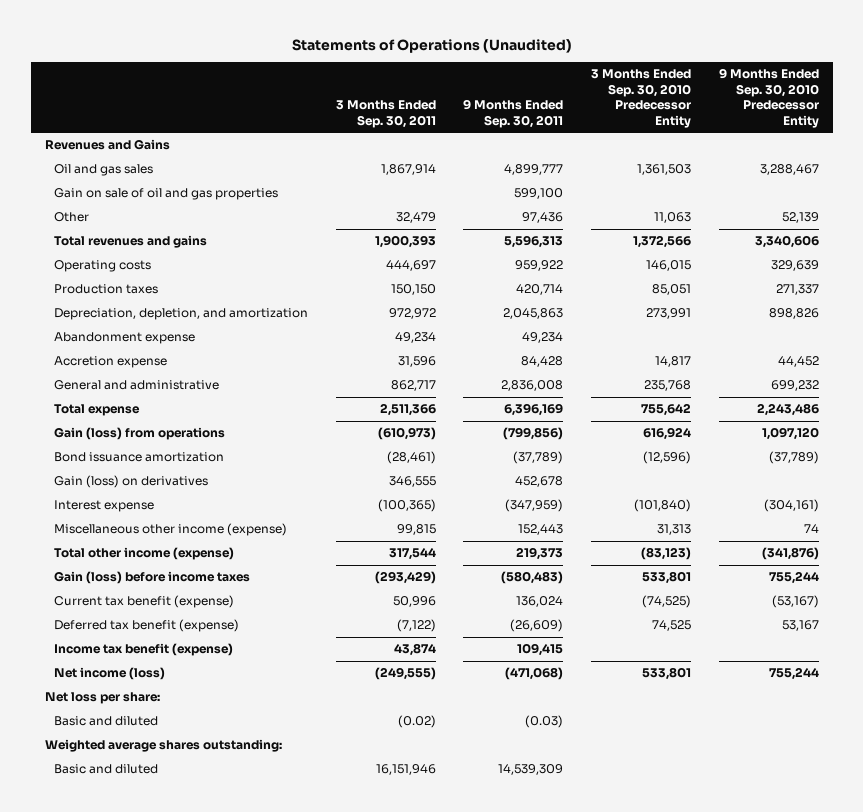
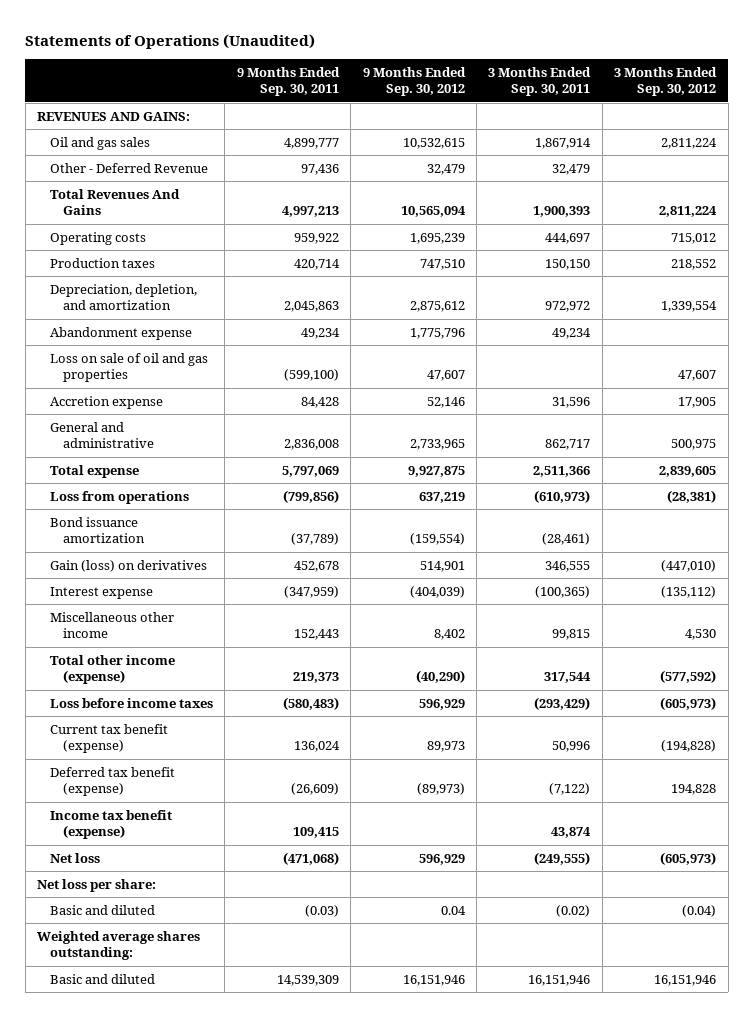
- | 3 Months Ended Sep. 30, 2011 | 9 Months Ended Sep. 30, 2011 | 3 Months Ended Sep. 30, 2010 Predecessor Entity | 9 Months Ended Sep. 30, 2010 Predecessor Entity
+ | 9 Months Ended Sep. 30, 2011 | 9 Months Ended Sep. 30, 2012 | 3 Months Ended Sep. 30, 2011 | 3 Months Ended Sep. 30, 2012
- Revenues and Gains
+ REVENUES AND GAINS:
- Gain on sale of oil and gas properties | | 599,100 | |
- Other | 32,479 | 97,436 | 11,063 | 52,139
- Total revenues and gains | 1,900,393 | 5,596,313 | 1,372,566 | 3,340,606
+ Other - Deferred Revenue | 97,436 | 32,479 | 32,479 |
+ Total Revenues And Gains | 4,997,213 | 10,565,094 | 1,900,393 | 2,811,224
+ Loss on sale of oil and gas properties | (599,100) | 47,607 | | 47,607
- Total expense | 2,511,366 | 6,396,169 | 755,642 | 2,243,486
- Gain (loss) from operations | (610,973) | (799,856) | 616,924 | 1,097,120
+ Total expense | 5,797,069 | 9,927,875 | 2,511,366 | 2,839,605
+ Loss from operations | (799,856) | 637,219 | (610,973) | (28,381)
- Miscellaneous other income (expense) | 99,815 | 152,443 | 31,313 | 74
+ Miscellaneous other income | 152,443 | 8,402 | 99,815 | 4,530
- Gain (loss) before income taxes | (293,429) | (580,483) | 533,801 | 755,244
+ Loss before income taxes | (580,483) | 596,929 | (293,429) | (605,973)
- Net income (loss) | (249,555) | (471,068) | 533,801 | 755,244
+ Net loss | (471,068) | 596,929 | (249,555) | (605,973)

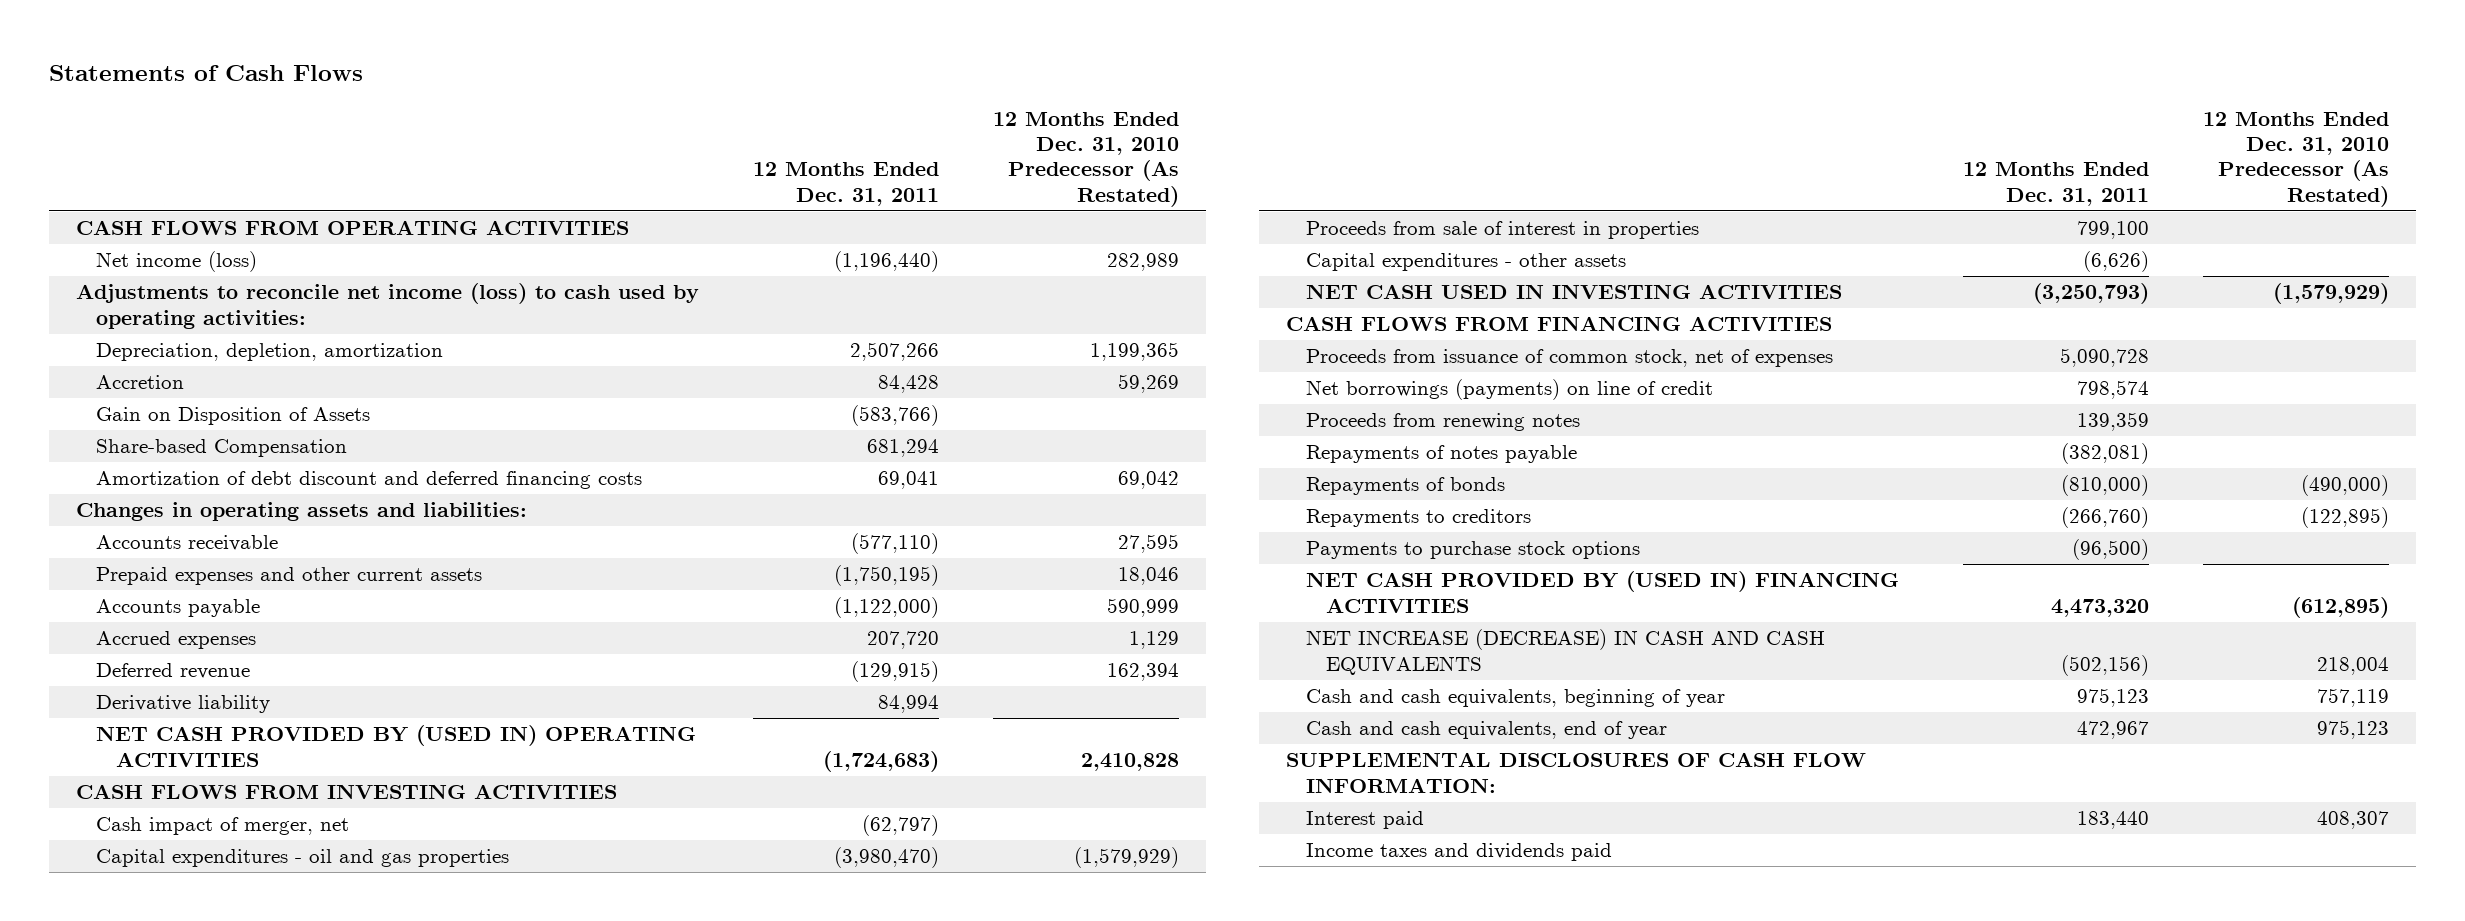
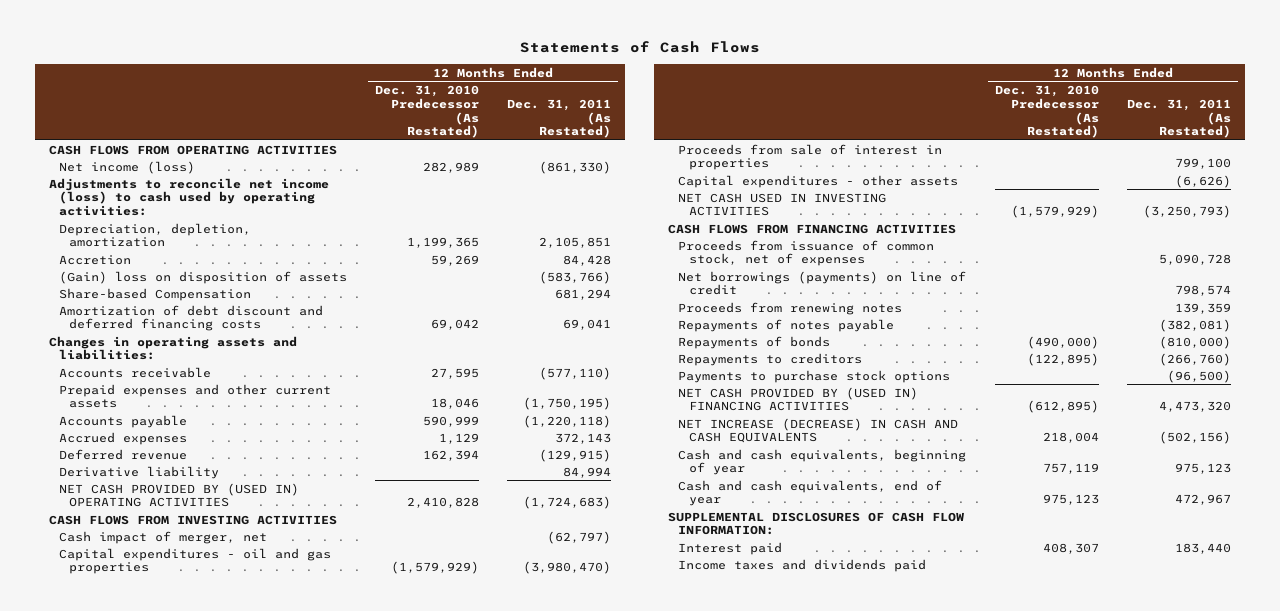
- | 12 Months Ended Dec. 31, 2011 | 12 Months Ended Dec. 31, 2010 Predecessor (As Restated)
+ | 12 Months Ended Dec. 31, 2010 Predecessor (As Restated) | 12 Months Ended Dec. 31, 2011 (As Restated)
- Gain on Disposition of Assets | (583,766) |
+ (Gain) loss on disposition of assets | | (583,766)

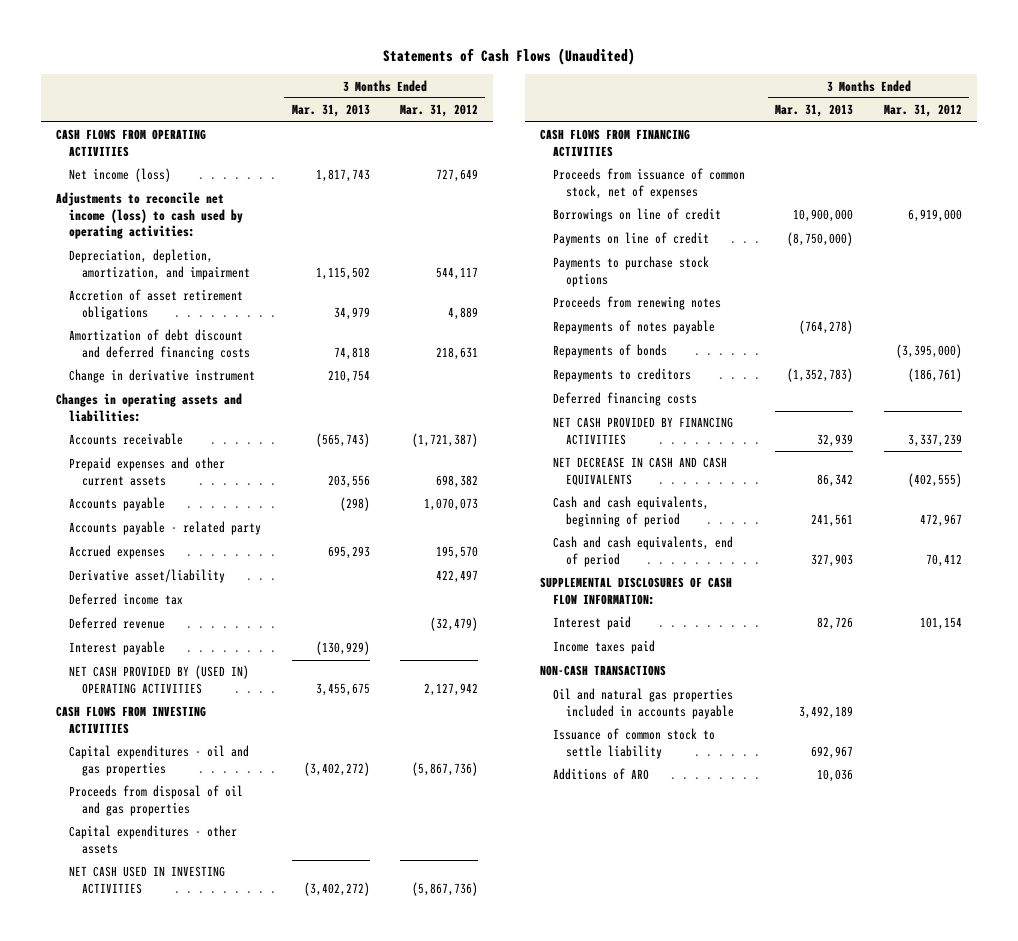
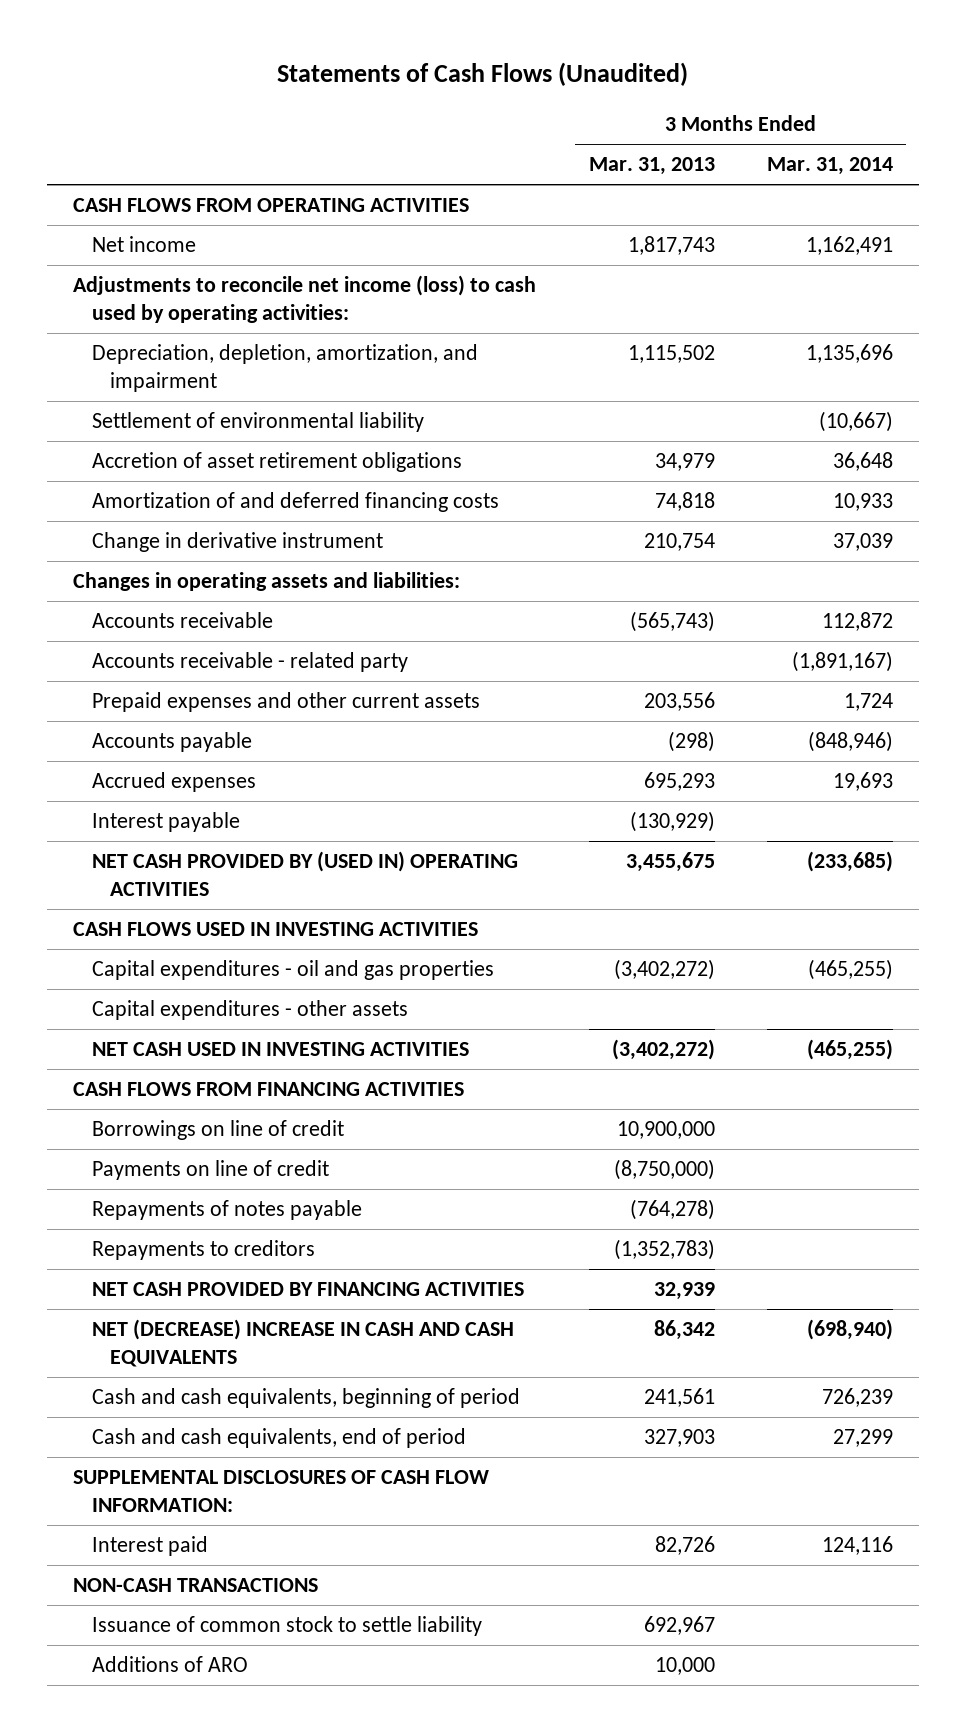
- | 3 Months Ended Mar. 31, 2013 | 3 Months Ended Mar. 31, 2012
+ | 3 Months Ended Mar. 31, 2013 | 3 Months Ended Mar. 31, 2014
- Net income (loss) | 1,817,743 | 727,649
+ Net income | 1,817,743 | 1,162,491
+ Settlement of environmental liability | | (10,667)
- Amortization of debt discount and deferred financing costs | 74,818 | 218,631
+ Amortization of and deferred financing costs | 74,818 | 10,933
+ Accounts receivable - related party | | (1,891,167)
- Accounts payable - related party
- Derivative asset/liability | | 422,497
- Deferred income tax
- Deferred revenue | | (32,479)
- CASH FLOWS FROM INVESTING ACTIVITIES
+ CASH FLOWS USED IN INVESTING ACTIVITIES
- Proceeds from disposal of oil and gas properties
- Proceeds from issuance of common stock, net of expenses
- Payments to purchase stock options
- Proceeds from renewing notes
- Repayments of bonds | | (3,395,000)
- Deferred financing costs
- NET DECREASE IN CASH AND CASH EQUIVALENTS | 86,342 | (402,555)
+ NET (DECREASE) INCREASE IN CASH AND CASH EQUIVALENTS | 86,342 | (698,940)
- Income taxes paid
- Oil and natural gas properties included in accounts payable | 3,492,189 |
- Additions of ARO | 10,036 |
+ Additions of ARO | 10,000 |

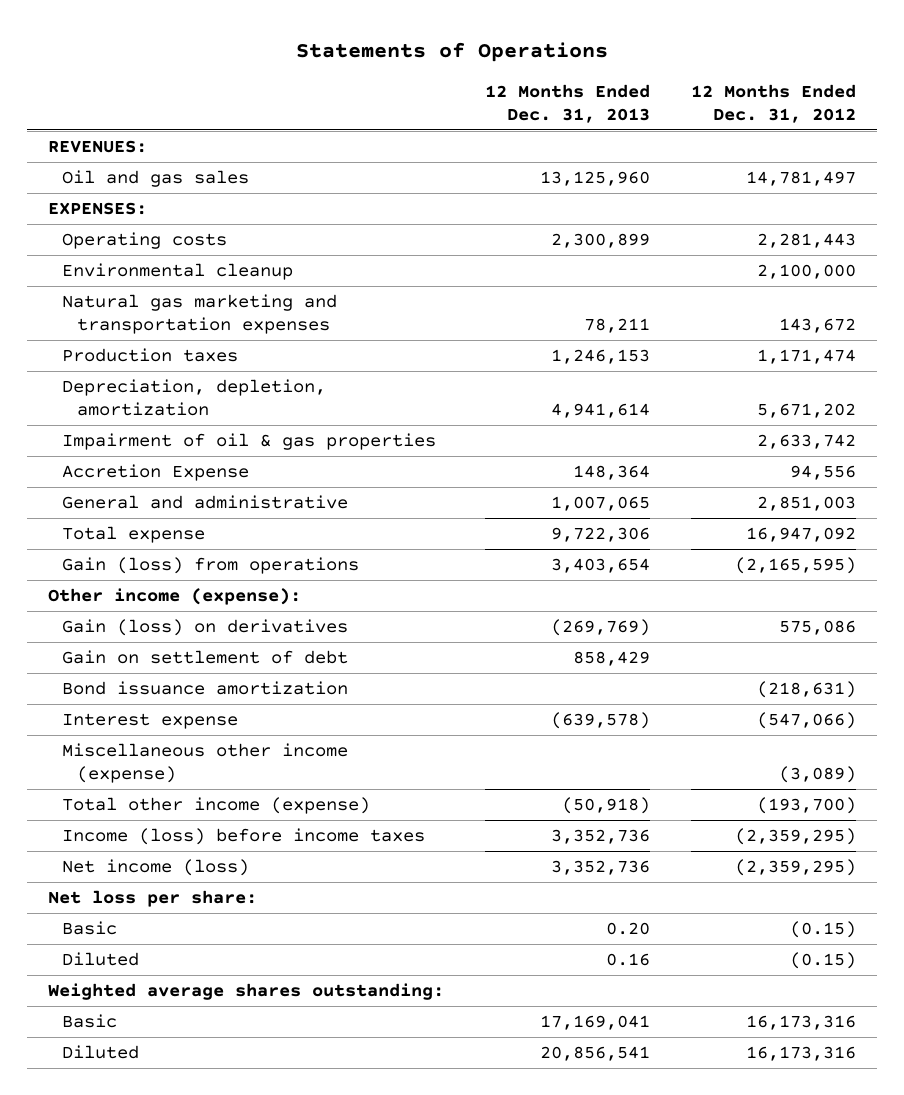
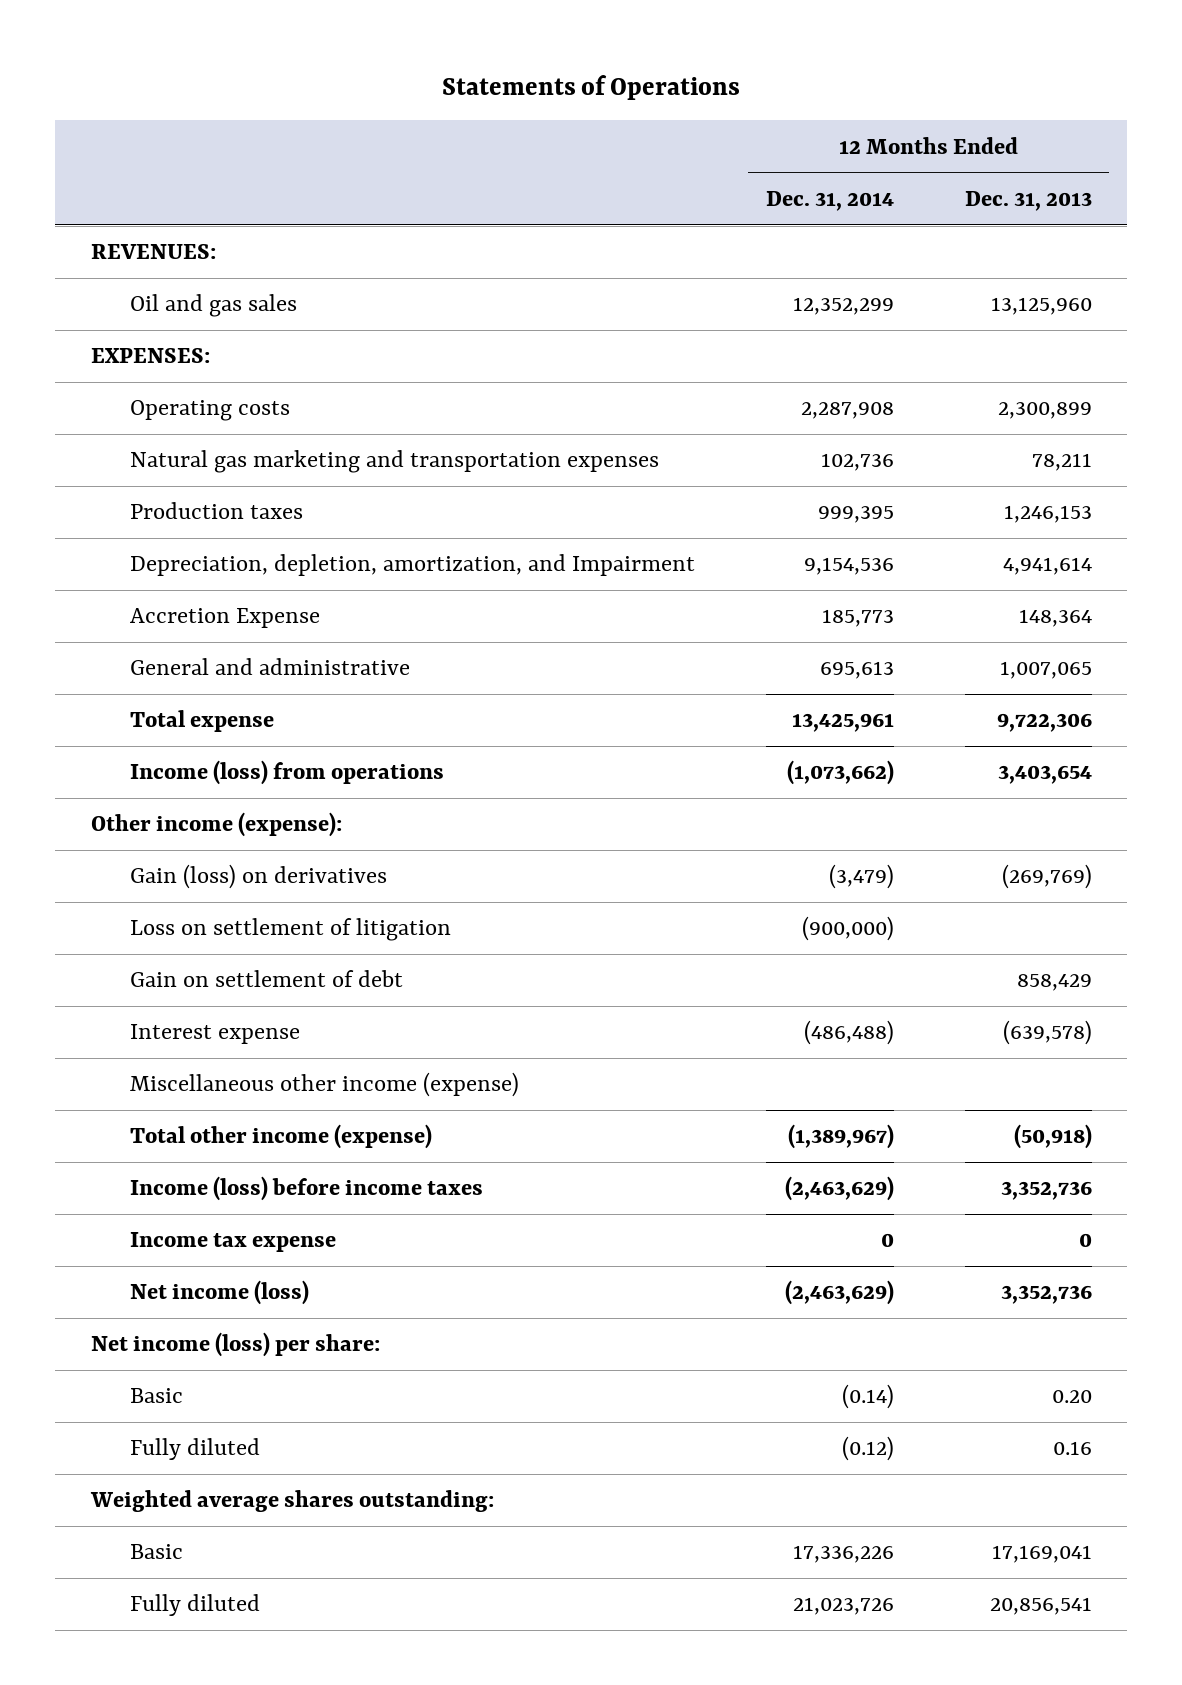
- | 12 Months Ended Dec. 31, 2013 | 12 Months Ended Dec. 31, 2012
+ | 12 Months Ended Dec. 31, 2014 | 12 Months Ended Dec. 31, 2013
- Environmental cleanup | | 2,100,000
- Depreciation, depletion, amortization | 4,941,614 | 5,671,202
- Impairment of oil & gas properties | | 2,633,742
+ Depreciation, depletion, amortization, and Impairment | 9,154,536 | 4,941,614
- Gain (loss) from operations | 3,403,654 | (2,165,595)
+ Income (loss) from operations | (1,073,662) | 3,403,654
+ Loss on settlement of litigation | (900,000) |
- Bond issuance amortization | | (218,631)
+ Income tax expense | 0 | 0
- Net loss per share:
+ Net income (loss) per share:
- Diluted | 0.16 | (0.15)
+ Fully diluted | (0.12) | 0.16
- Diluted | 20,856,541 | 16,173,316
+ Fully diluted | 21,023,726 | 20,856,541

